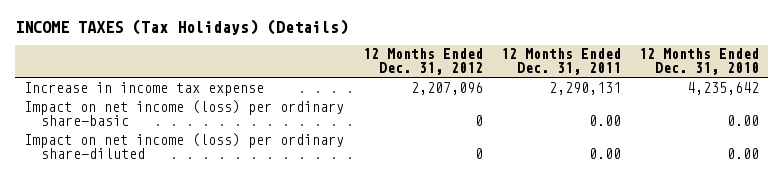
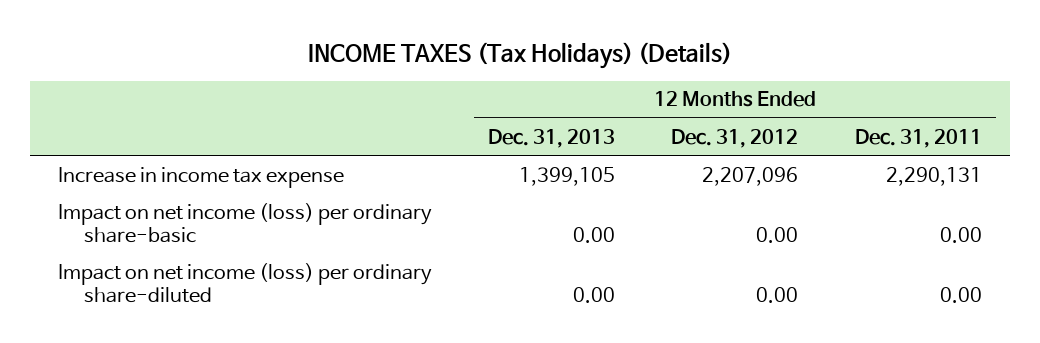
- | 12 Months Ended Dec. 31, 2012 | 12 Months Ended Dec. 31, 2011 | 12 Months Ended Dec. 31, 2010
+ | 12 Months Ended Dec. 31, 2013 | 12 Months Ended Dec. 31, 2012 | 12 Months Ended Dec. 31, 2011
- Impact on net income (loss) per ordinary share-basic | 0 | 0.00 | 0.00
- Impact on net income (loss) per ordinary share-diluted | 0 | 0.00 | 0.00
+ Impact on net income (loss) per ordinary share-basic | 0.00 | 0.00 | 0.00
+ Impact on net income (loss) per ordinary share-diluted | 0.00 | 0.00 | 0.00

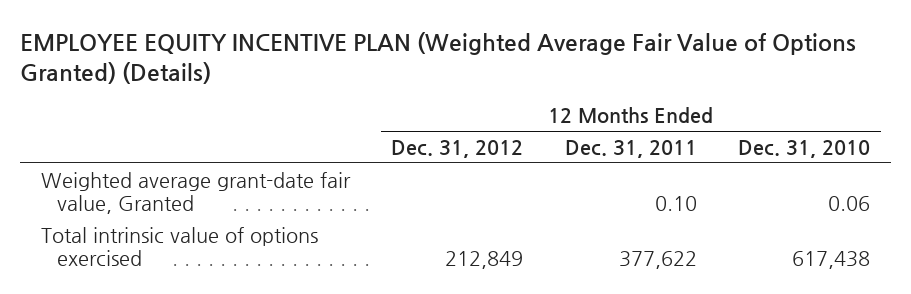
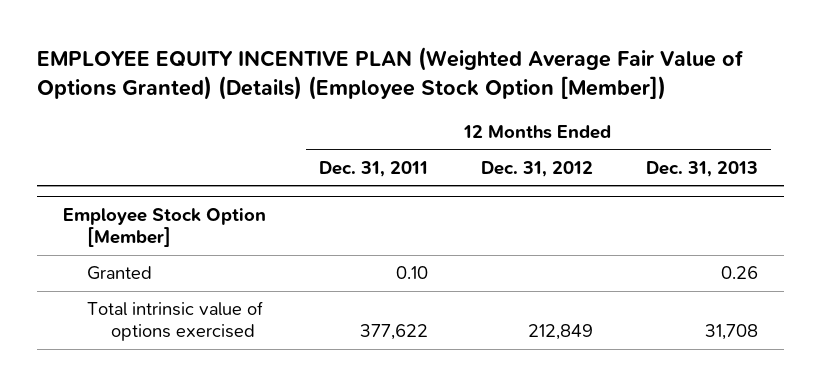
- EMPLOYEE EQUITY INCENTIVE PLAN (Weighted Average Fair Value of Options Granted) (Details)
+ EMPLOYEE EQUITY INCENTIVE PLAN (Weighted Average Fair Value of Options Granted) (Details) (Employee Stock Option [Member])
- | 12 Months Ended Dec. 31, 2012 | 12 Months Ended Dec. 31, 2011 | 12 Months Ended Dec. 31, 2010
+ | 12 Months Ended Dec. 31, 2011 | 12 Months Ended Dec. 31, 2012 | 12 Months Ended Dec. 31, 2013
- Weighted average grant-date fair value, Granted | | 0.10 | 0.06
+ Employee Stock Option [Member]
+ Granted | 0.10 | | 0.26

